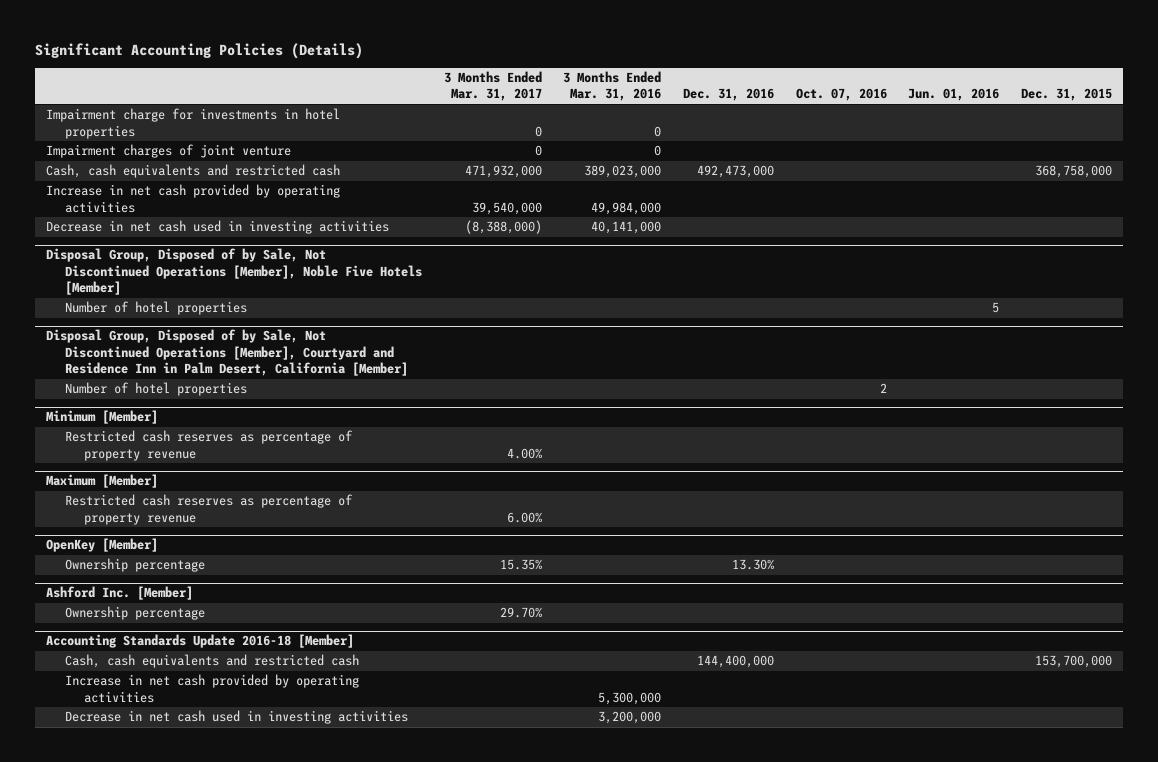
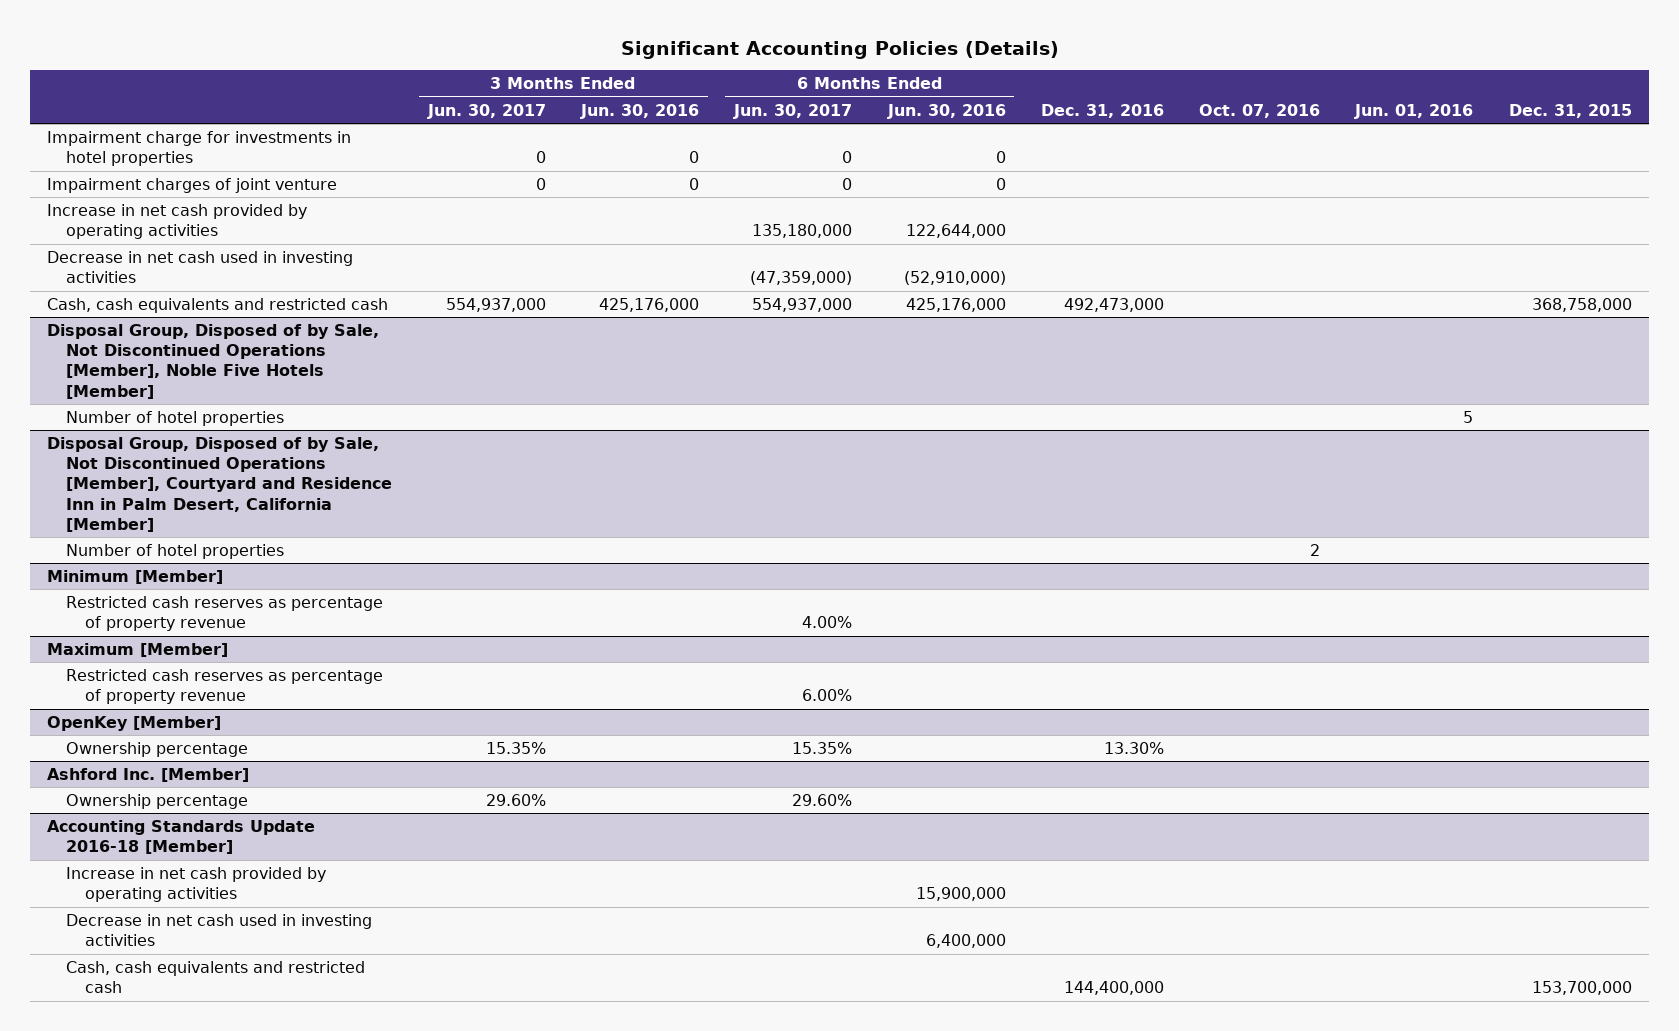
- | 3 Months Ended Mar. 31, 2017 | 3 Months Ended Mar. 31, 2016 | Dec. 31, 2016 | Oct. 07, 2016 | Jun. 01, 2016 | Dec. 31, 2015
+ | 3 Months Ended Jun. 30, 2017 | 3 Months Ended Jun. 30, 2016 | 6 Months Ended Jun. 30, 2017 | 6 Months Ended Jun. 30, 2016 | Dec. 31, 2016 | Oct. 07, 2016 | Jun. 01, 2016 | Dec. 31, 2015
moved down: Cash, cash equivalents and restricted cash | 554,937,000 | 425,176,000 | 554,937,000 | 425,176,000 | 492,473,000 | | | 368,758,000
@ Accounting Standards Update 2016-18 [Member]
moved down: Cash, cash equivalents and restricted cash | | | | | 144,400,000 | | | 153,700,000

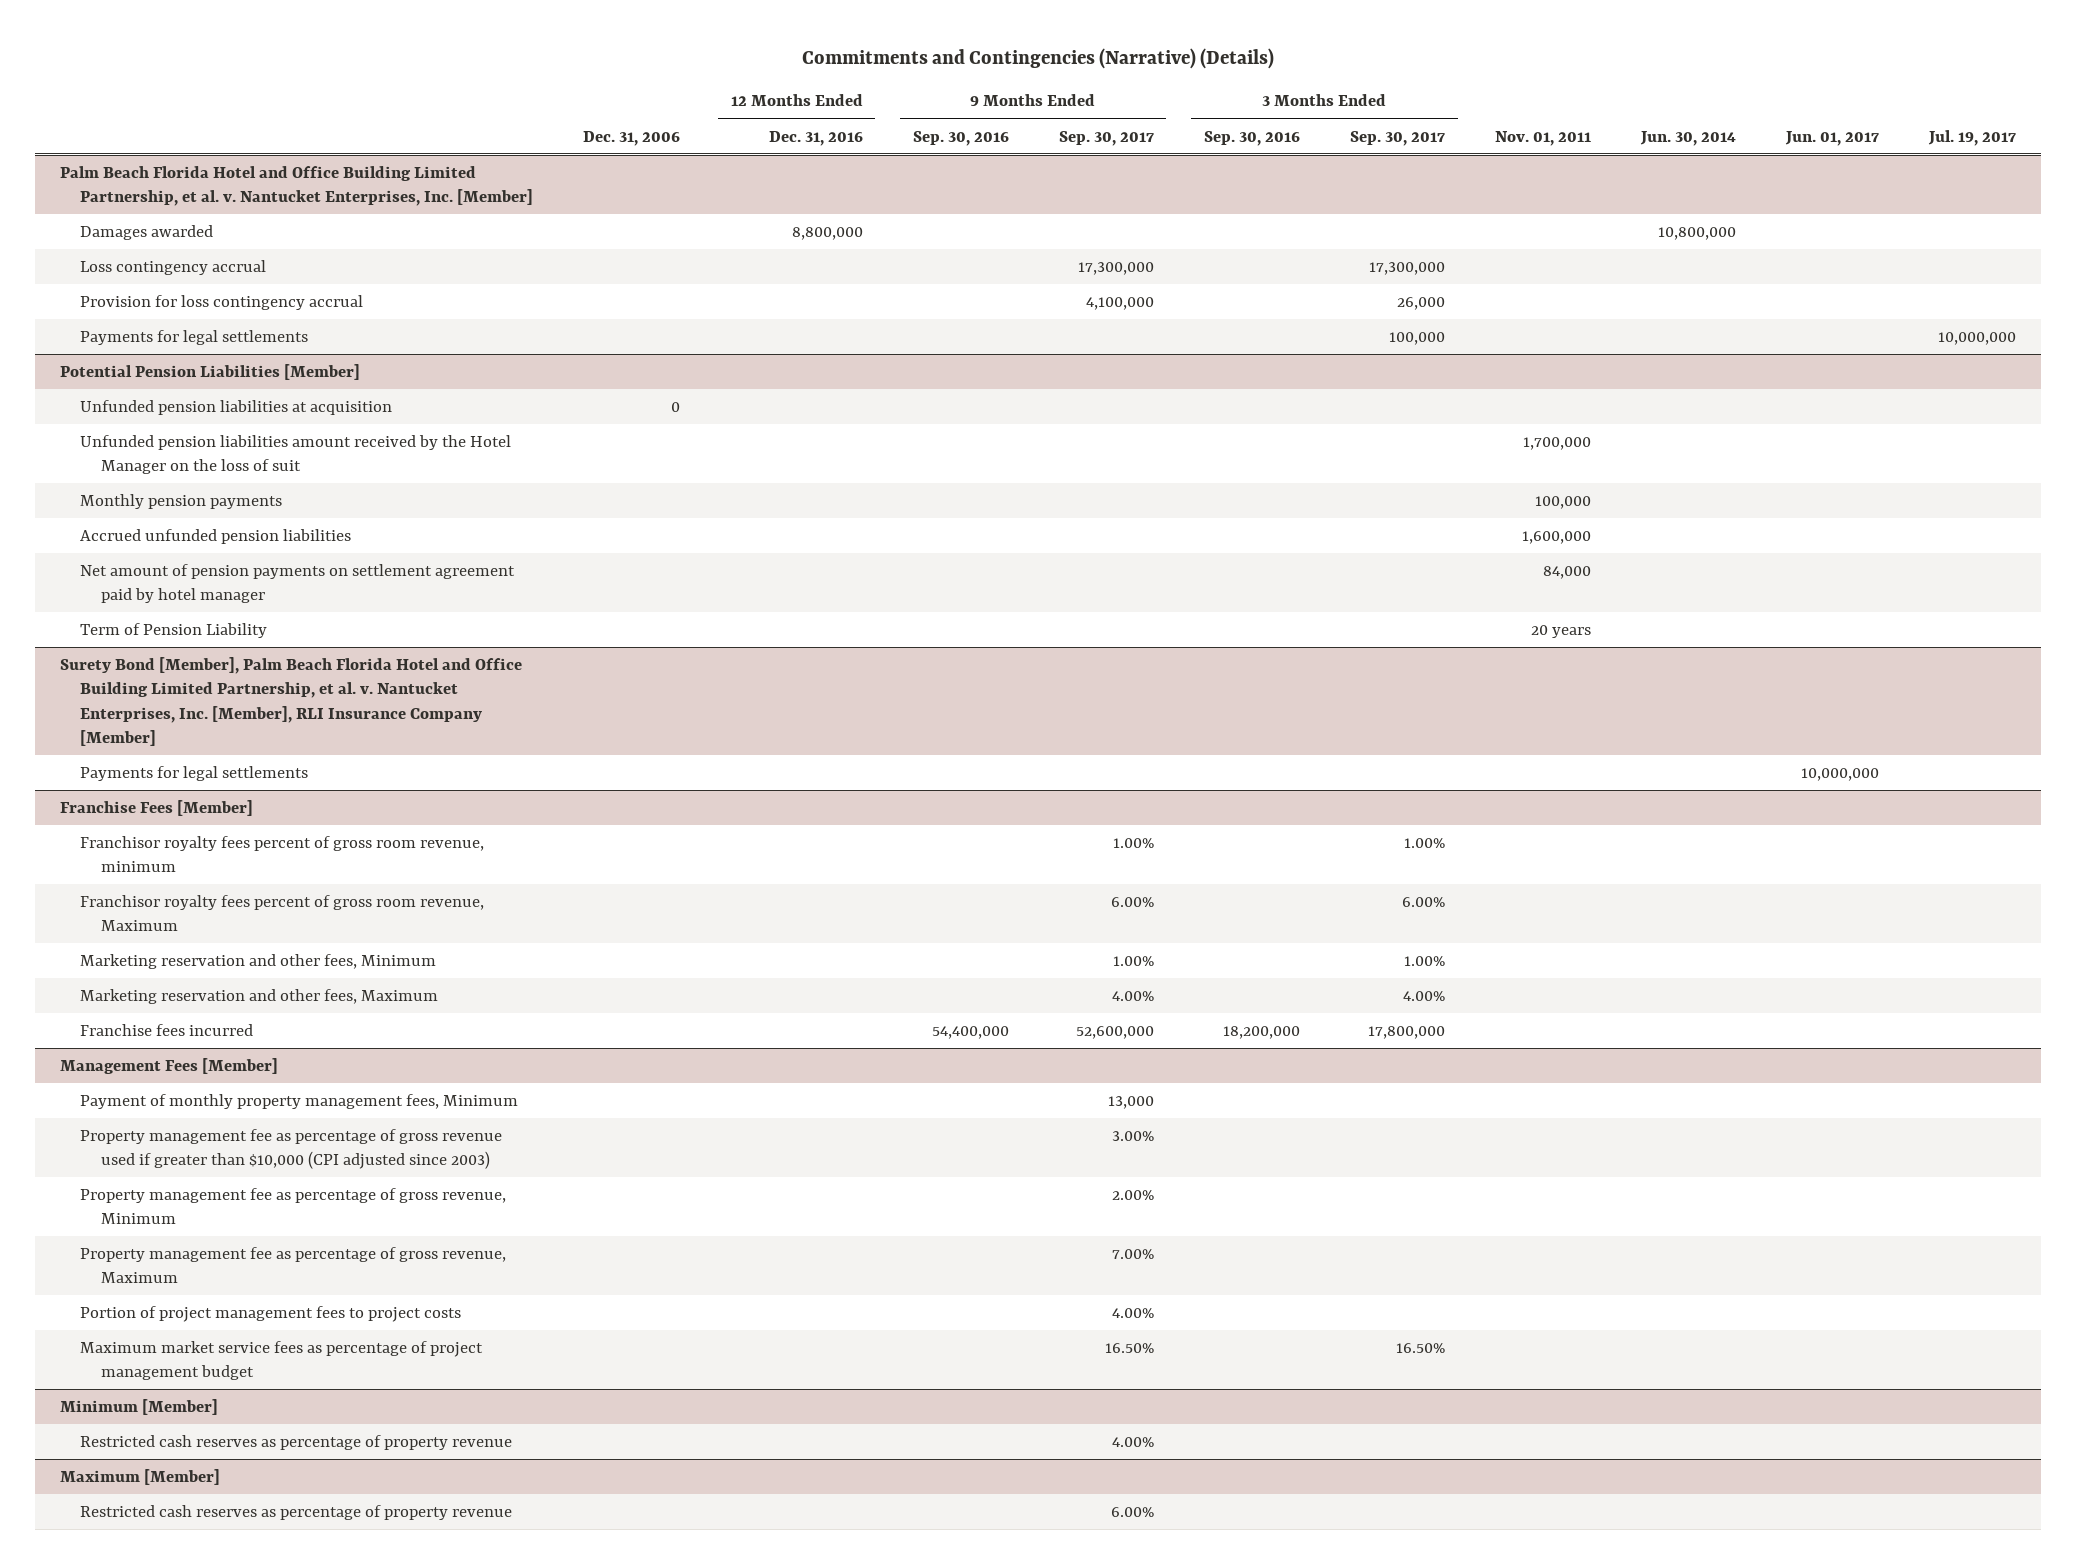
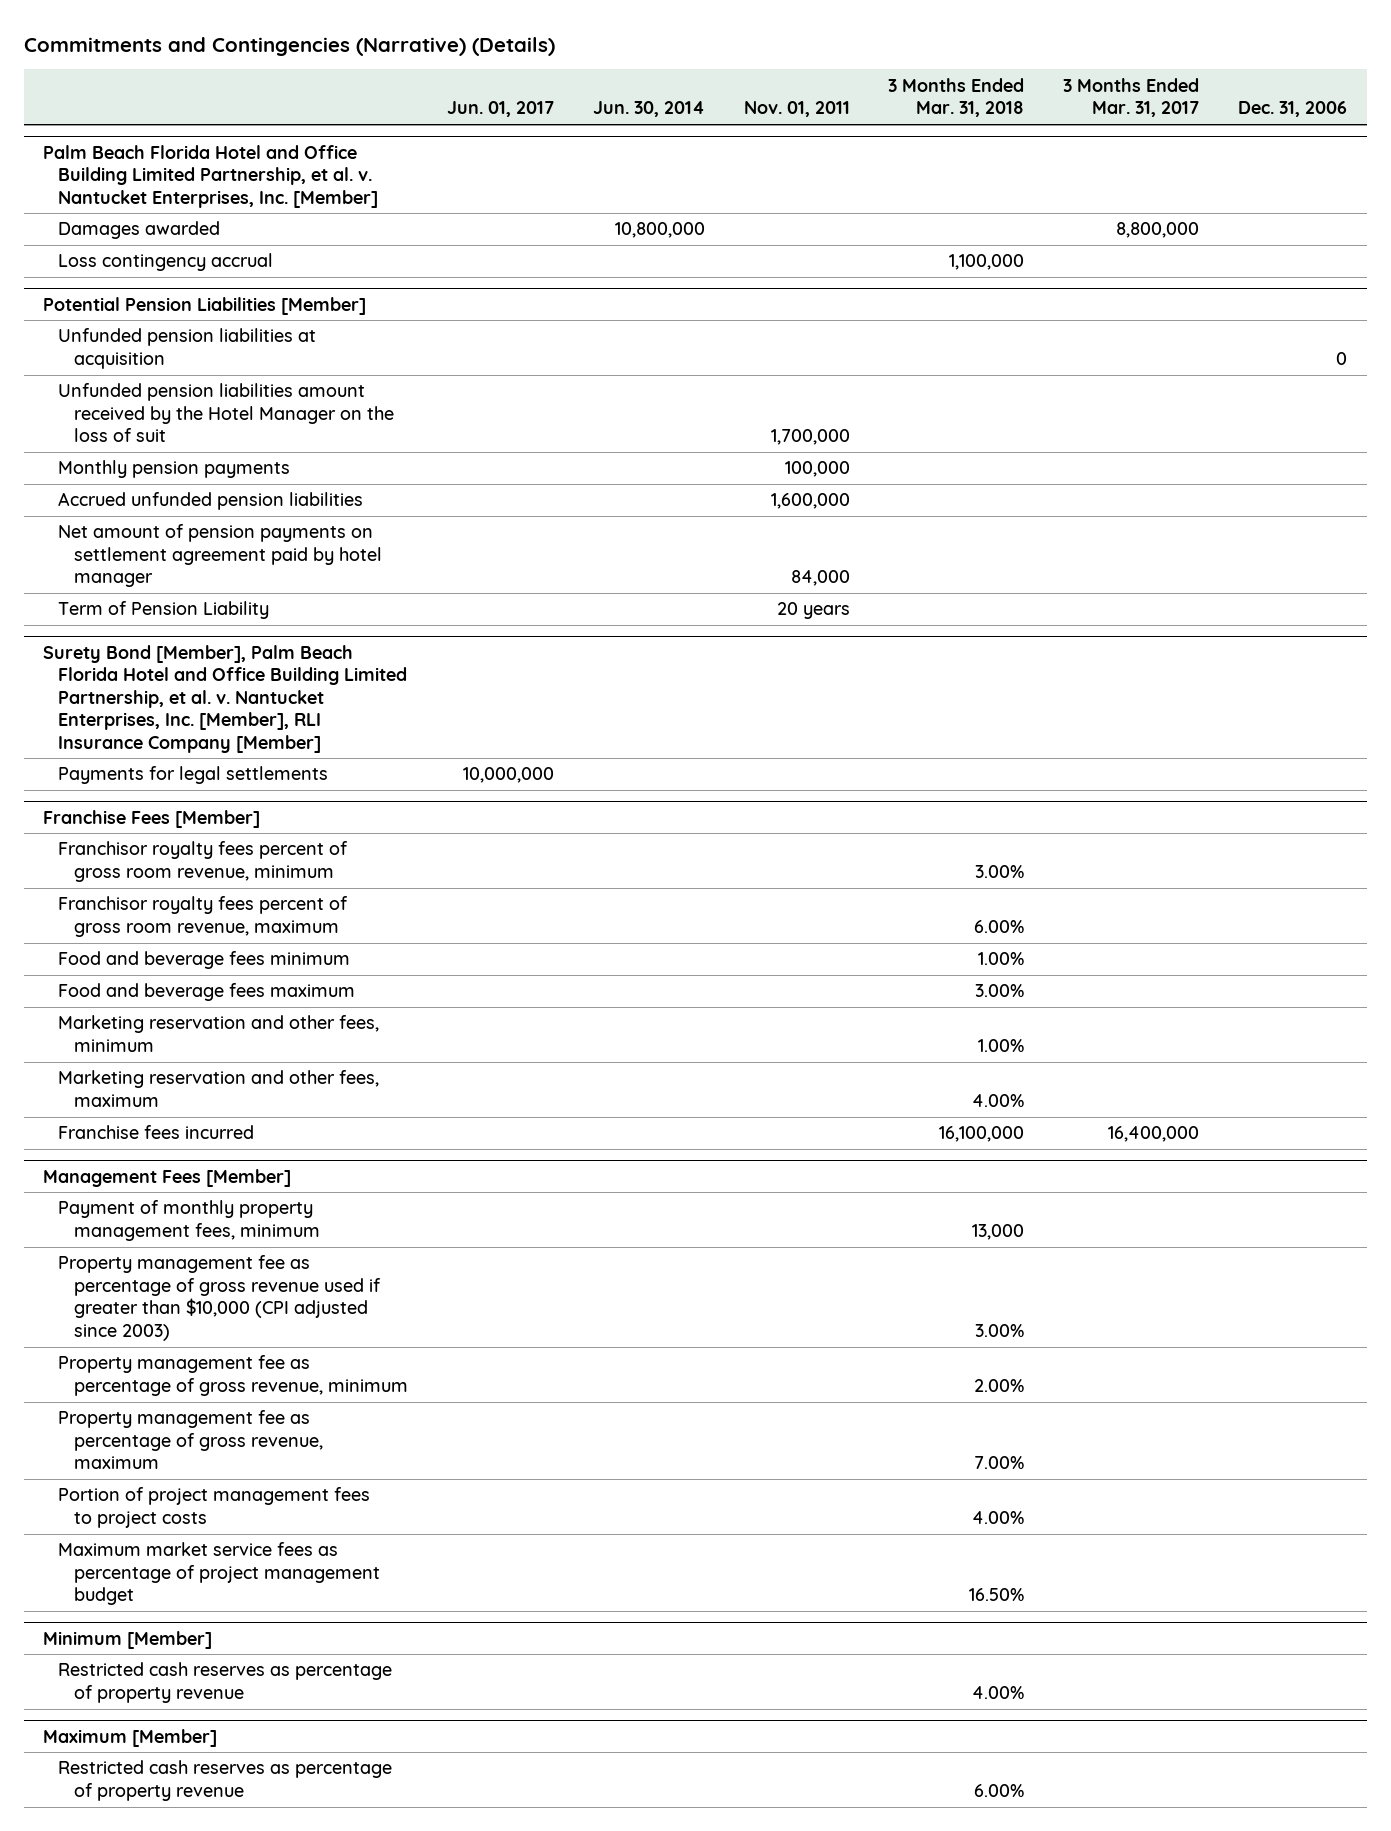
- | Dec. 31, 2006 | 12 Months Ended Dec. 31, 2016 | 9 Months Ended Sep. 30, 2016 | 9 Months Ended Sep. 30, 2017 | 3 Months Ended Sep. 30, 2016 | 3 Months Ended Sep. 30, 2017 | Nov. 01, 2011 | Jun. 30, 2014 | Jun. 01, 2017 | Jul. 19, 2017
+ | Jun. 01, 2017 | Jun. 30, 2014 | Nov. 01, 2011 | 3 Months Ended Mar. 31, 2018 | 3 Months Ended Mar. 31, 2017 | Dec. 31, 2006
@ Palm Beach Florida Hotel and Office Building Limited Partnership, et al. v. Nantucket Enterprises, Inc. [Member]
- Provision for loss contingency accrual | | | | 4,100,000 | | 26,000 | | | |
- Payments for legal settlements | | | | | | 100,000 | | | | 10,000,000
@ Franchise Fees [Member]
- Franchisor royalty fees percent of gross room revenue, Maximum | | | | 6.00% | | 6.00% | | | |
- Marketing reservation and other fees, Minimum | | | | 1.00% | | 1.00% | | | |
- Marketing reservation and other fees, Maximum | | | | 4.00% | | 4.00% | | | |
+ Franchisor royalty fees percent of gross room revenue, maximum | | | | 6.00% | |
+ Food and beverage fees minimum | | | | 1.00% | |
+ Food and beverage fees maximum | | | | 3.00% | |
+ Marketing reservation and other fees, minimum | | | | 1.00% | |
+ Marketing reservation and other fees, maximum | | | | 4.00% | |
@ Management Fees [Member]
- Payment of monthly property management fees, Minimum | | | | 13,000 | | | | | |
+ Payment of monthly property management fees, minimum | | | | 13,000 | |
- Property management fee as percentage of gross revenue, Minimum | | | | 2.00% | | | | | |
- Property management fee as percentage of gross revenue, Maximum | | | | 7.00% | | | | | |
+ Property management fee as percentage of gross revenue, minimum | | | | 2.00% | |
+ Property management fee as percentage of gross revenue, maximum | | | | 7.00% | |

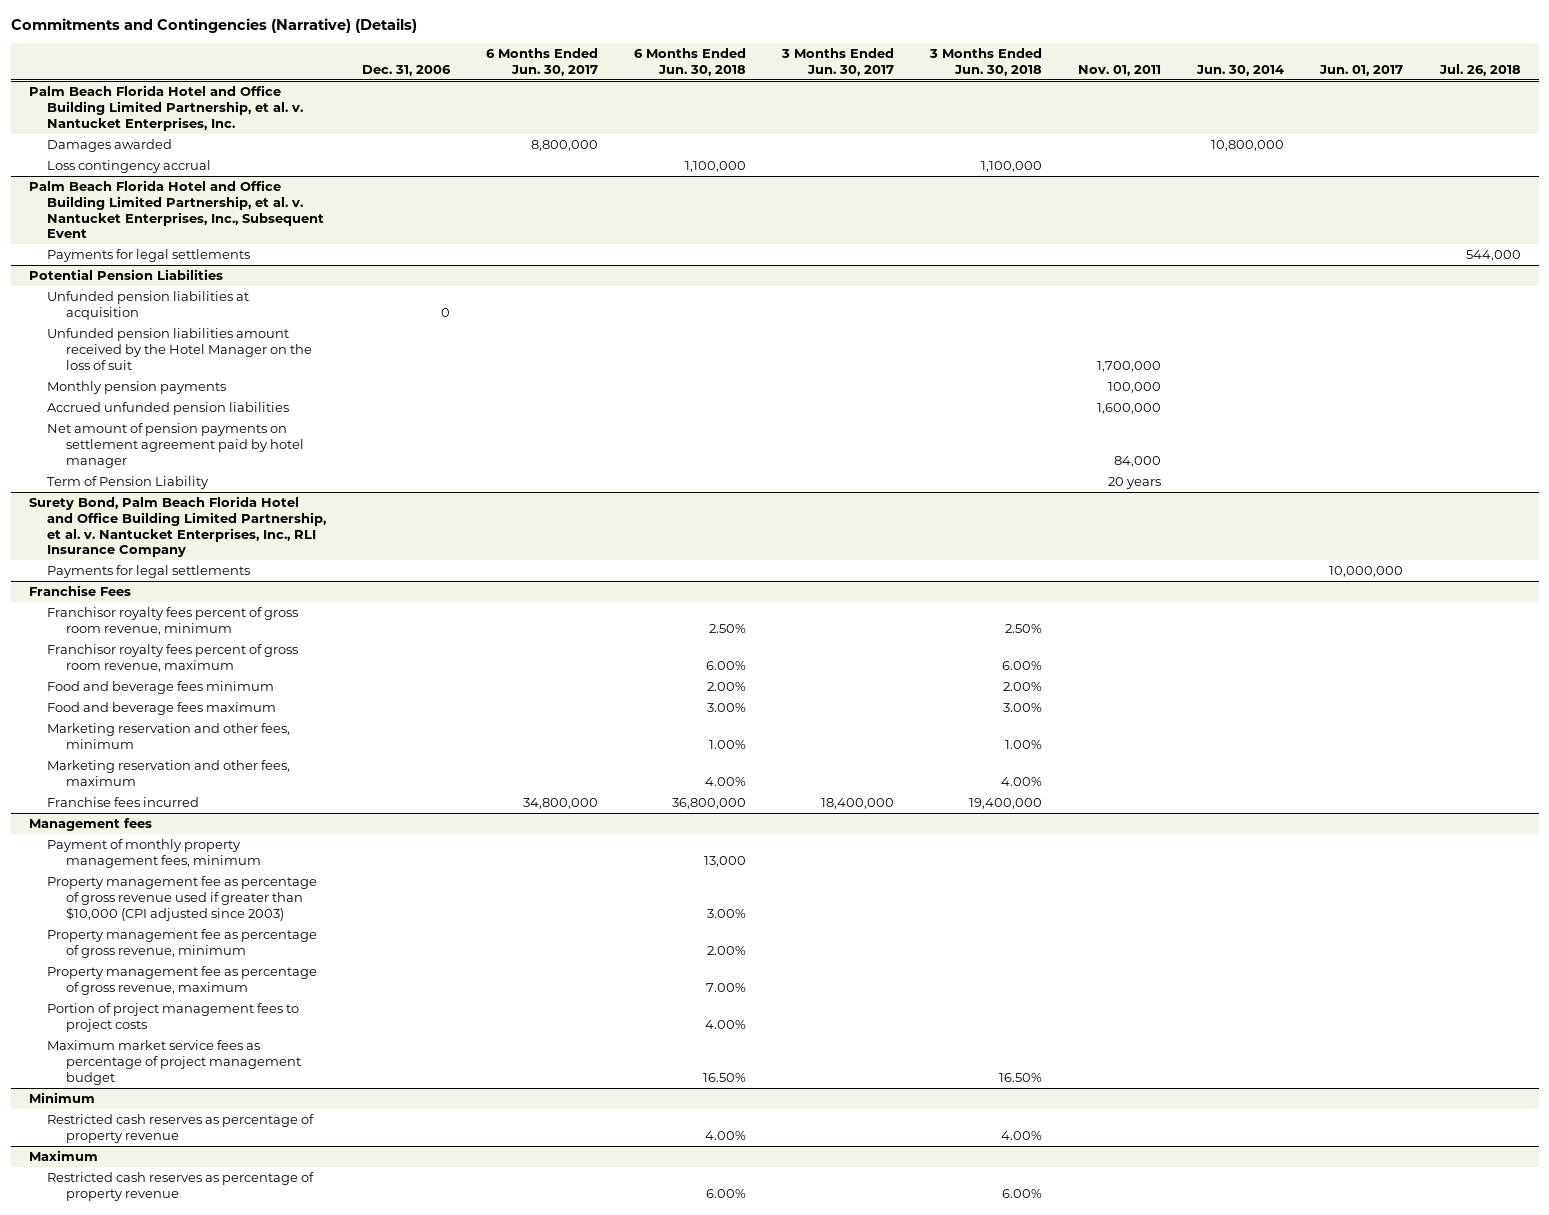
- | Jun. 01, 2017 | Jun. 30, 2014 | Nov. 01, 2011 | 3 Months Ended Mar. 31, 2018 | 3 Months Ended Mar. 31, 2017 | Dec. 31, 2006
+ | Dec. 31, 2006 | 6 Months Ended Jun. 30, 2017 | 6 Months Ended Jun. 30, 2018 | 3 Months Ended Jun. 30, 2017 | 3 Months Ended Jun. 30, 2018 | Nov. 01, 2011 | Jun. 30, 2014 | Jun. 01, 2017 | Jul. 26, 2018
- Palm Beach Florida Hotel and Office Building Limited Partnership, et al. v. Nantucket Enterprises, Inc. [Member]
+ Palm Beach Florida Hotel and Office Building Limited Partnership, et al. v. Nantucket Enterprises, Inc.
- Potential Pension Liabilities [Member]
+ Palm Beach Florida Hotel and Office Building Limited Partnership, et al. v. Nantucket Enterprises, Inc., Subsequent Event
+ Payments for legal settlements | | | | | | | | | 544,000
+ Potential Pension Liabilities
- Surety Bond [Member], Palm Beach Florida Hotel and Office Building Limited Partnership, et al. v. Nantucket Enterprises, Inc. [Member], RLI Insurance Company [Member]
+ Surety Bond, Palm Beach Florida Hotel and Office Building Limited Partnership, et al. v. Nantucket Enterprises, Inc., RLI Insurance Company
- Franchise Fees [Member]
+ Franchise Fees
- Management Fees [Member]
+ Management fees
- Minimum [Member]
+ Minimum
- Maximum [Member]
+ Maximum

